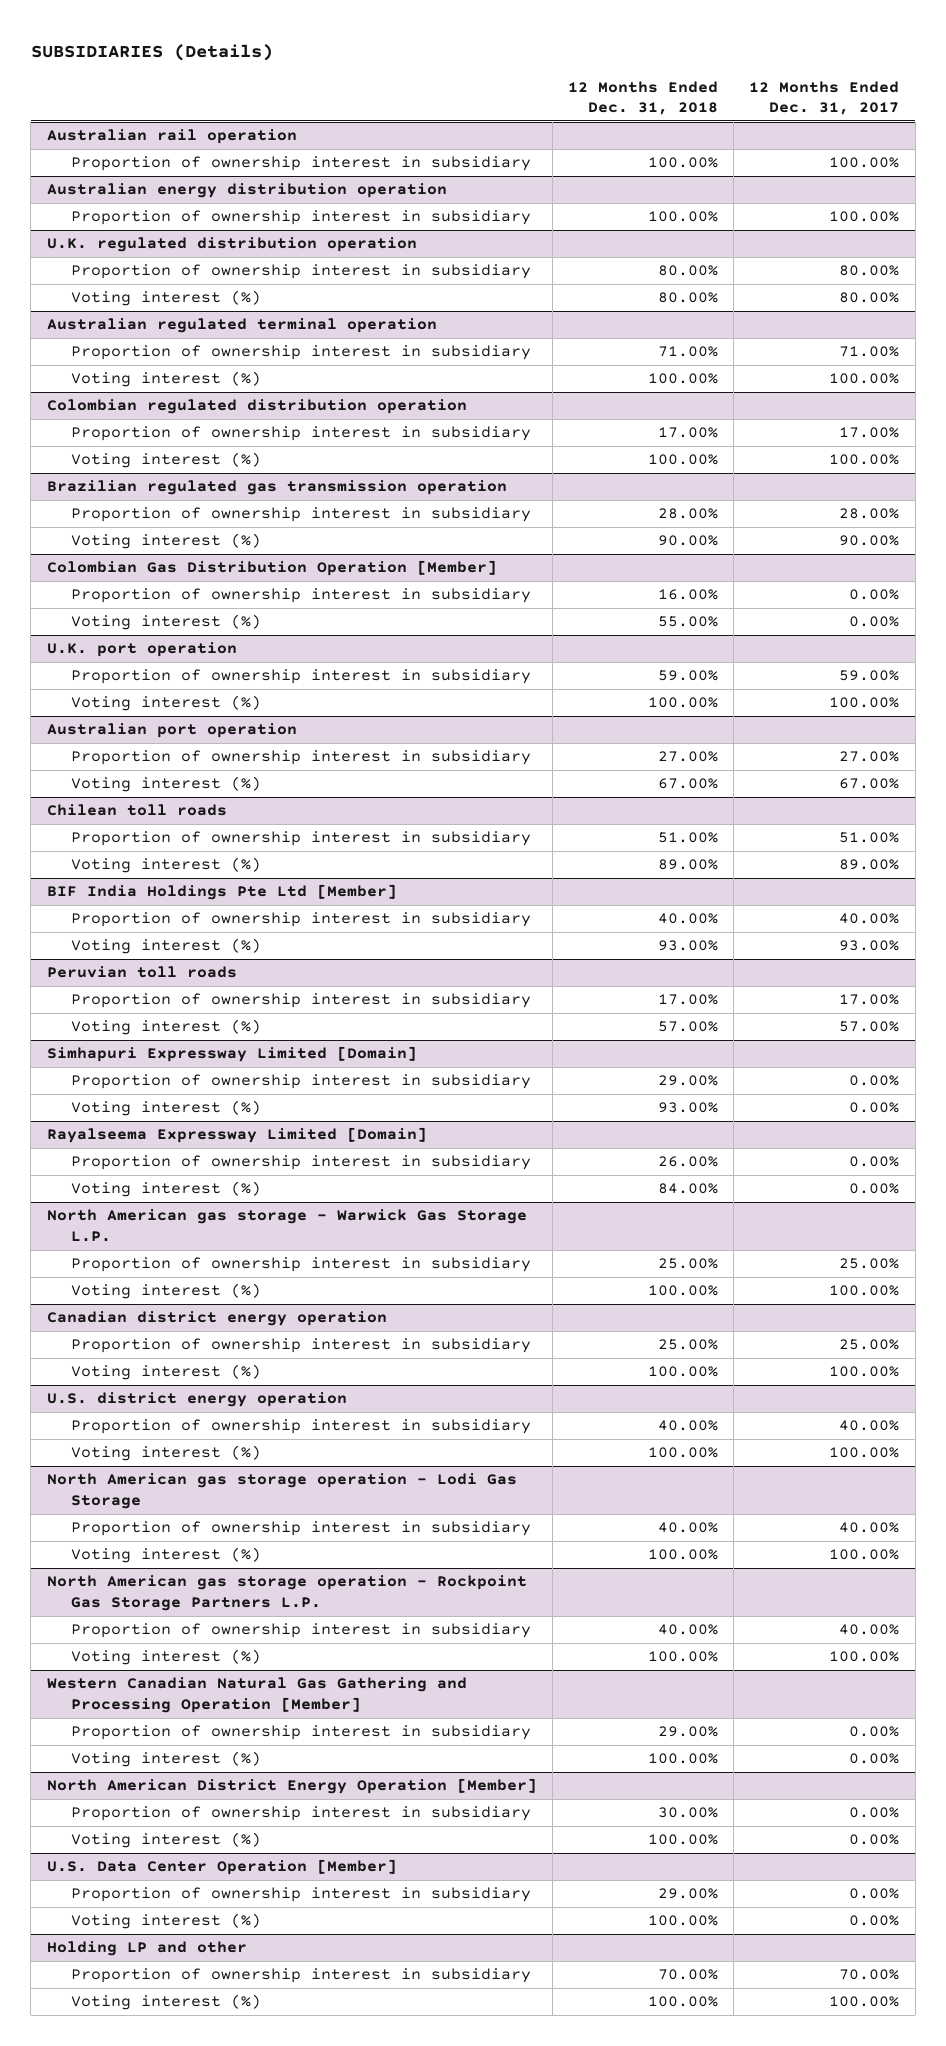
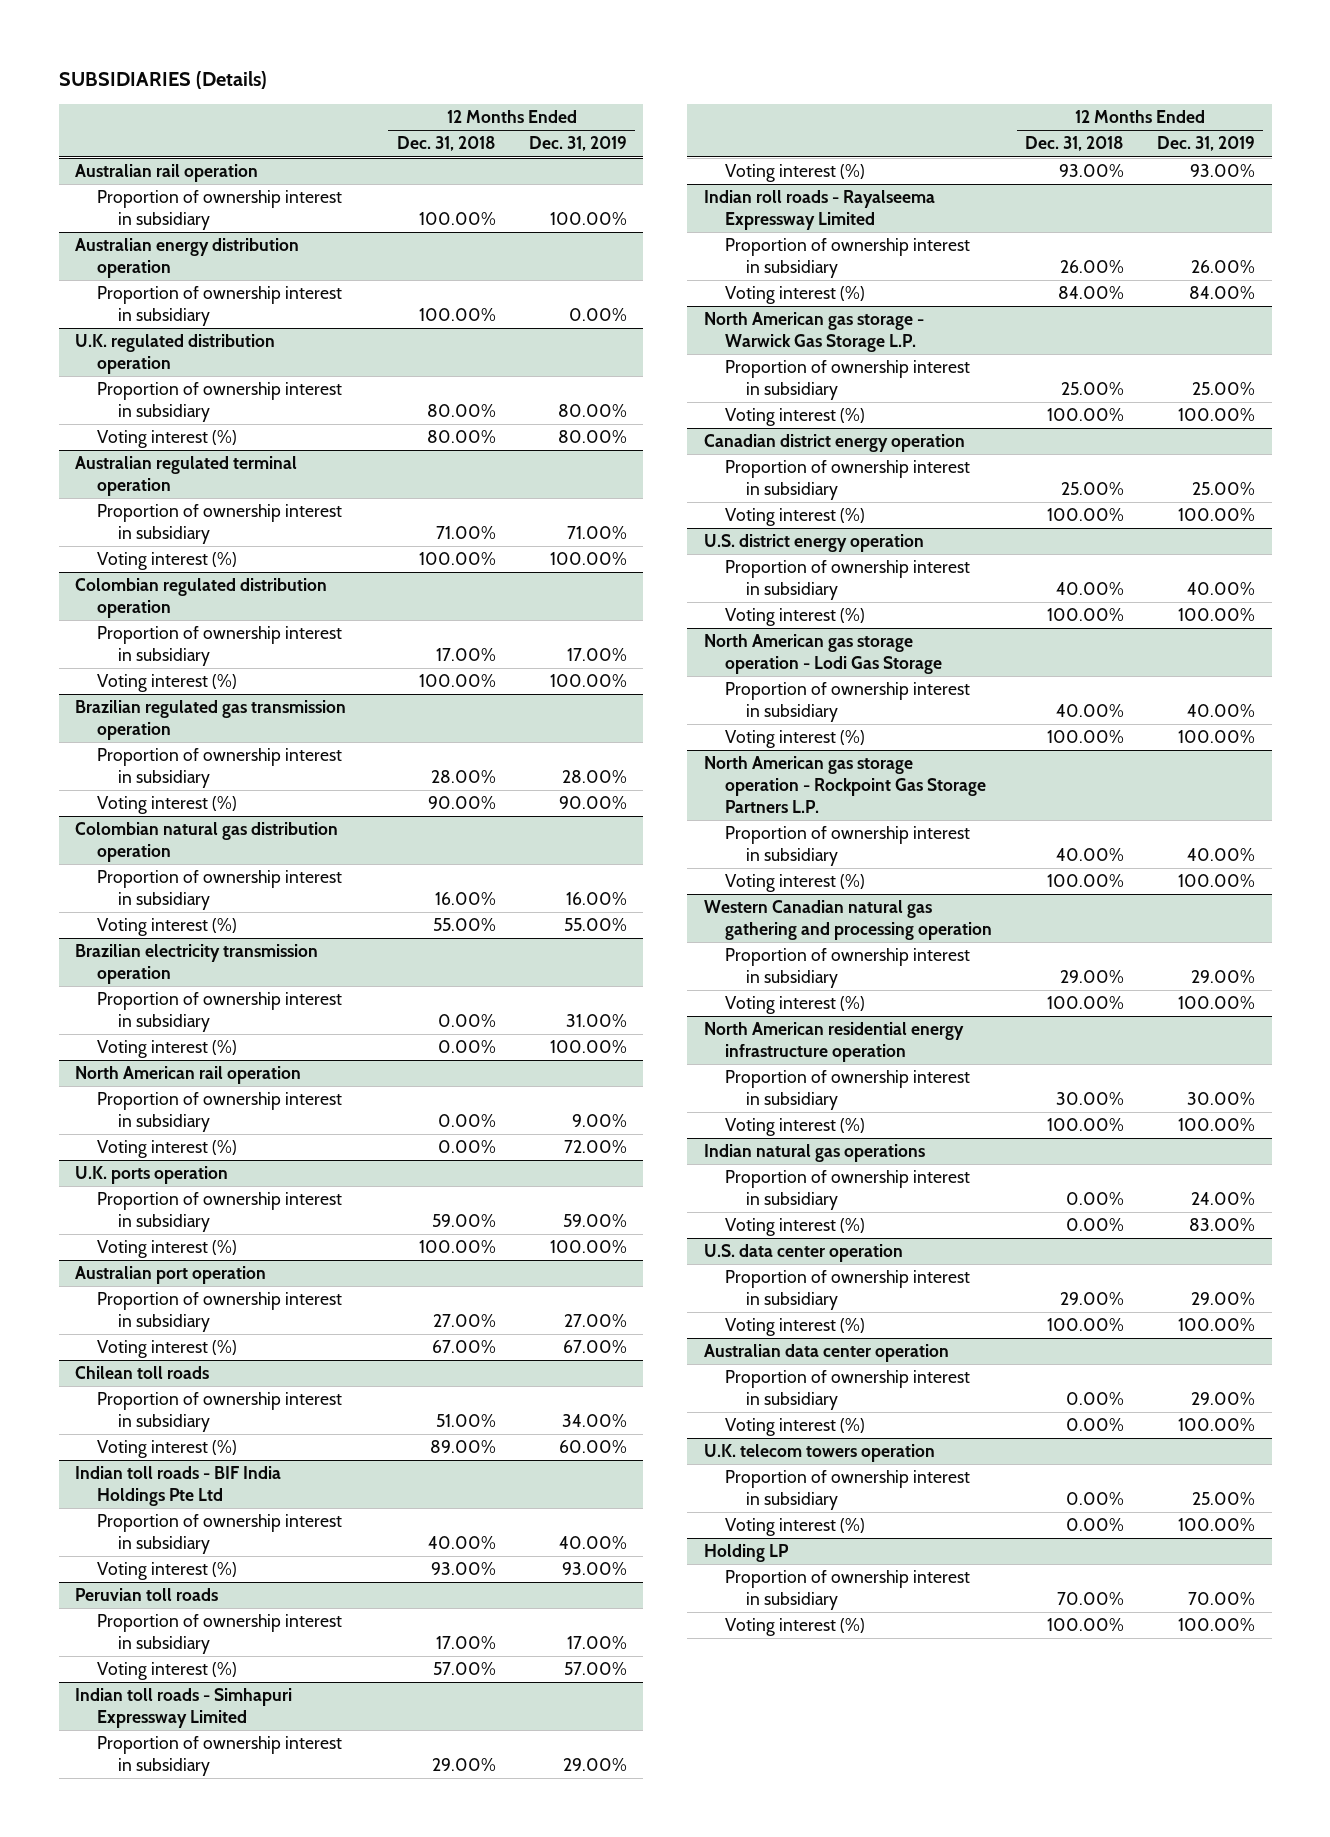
- | 12 Months Ended Dec. 31, 2018 | 12 Months Ended Dec. 31, 2017
+ | 12 Months Ended Dec. 31, 2018 | 12 Months Ended Dec. 31, 2019
- Colombian Gas Distribution Operation [Member]
+ Colombian natural gas distribution operation
- U.K. port operation
+ Brazilian electricity transmission operation
+ Proportion of ownership interest in subsidiary | 0.00% | 31.00%
+ Voting interest (%) | 0.00% | 100.00%
+ North American rail operation
+ Proportion of ownership interest in subsidiary | 0.00% | 9.00%
+ Voting interest (%) | 0.00% | 72.00%
+ U.K. ports operation
- BIF India Holdings Pte Ltd [Member]
+ Indian toll roads - BIF India Holdings Pte Ltd
- Simhapuri Expressway Limited [Domain]
+ Indian toll roads - Simhapuri Expressway Limited
- Rayalseema Expressway Limited [Domain]
+ Indian roll roads - Rayalseema Expressway Limited
- Western Canadian Natural Gas Gathering and Processing Operation [Member]
+ Western Canadian natural gas gathering and processing operation
- North American District Energy Operation [Member]
+ North American residential energy infrastructure operation
- U.S. Data Center Operation [Member]
+ Indian natural gas operations
+ Proportion of ownership interest in subsidiary | 0.00% | 24.00%
+ Voting interest (%) | 0.00% | 83.00%
+ U.S. data center operation
- Holding LP and other
+ Australian data center operation
+ Proportion of ownership interest in subsidiary | 0.00% | 29.00%
+ Voting interest (%) | 0.00% | 100.00%
+ U.K. telecom towers operation
+ Proportion of ownership interest in subsidiary | 0.00% | 25.00%
+ Voting interest (%) | 0.00% | 100.00%
+ Holding LP

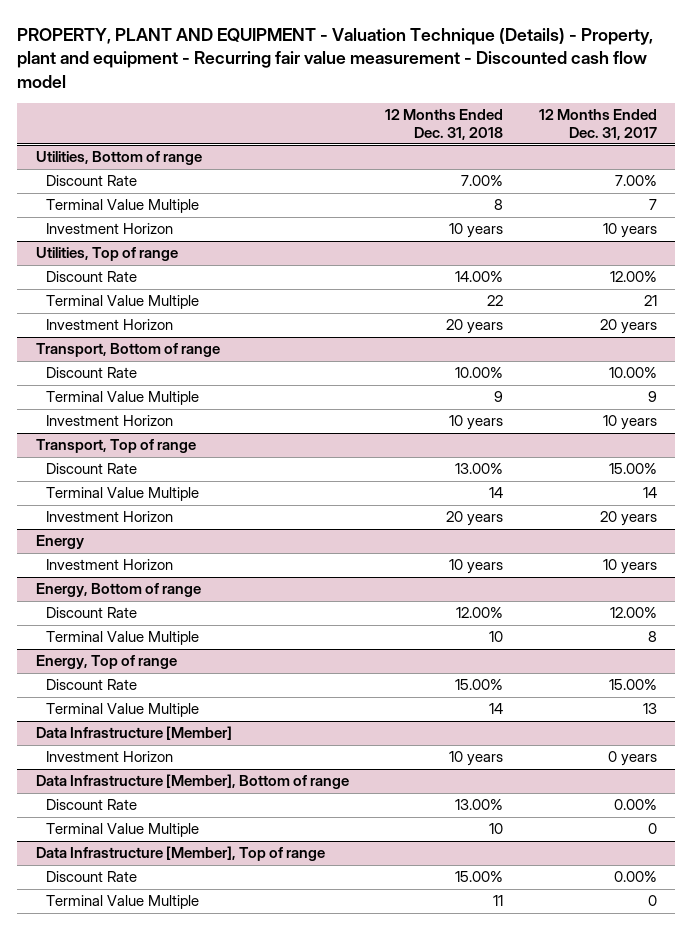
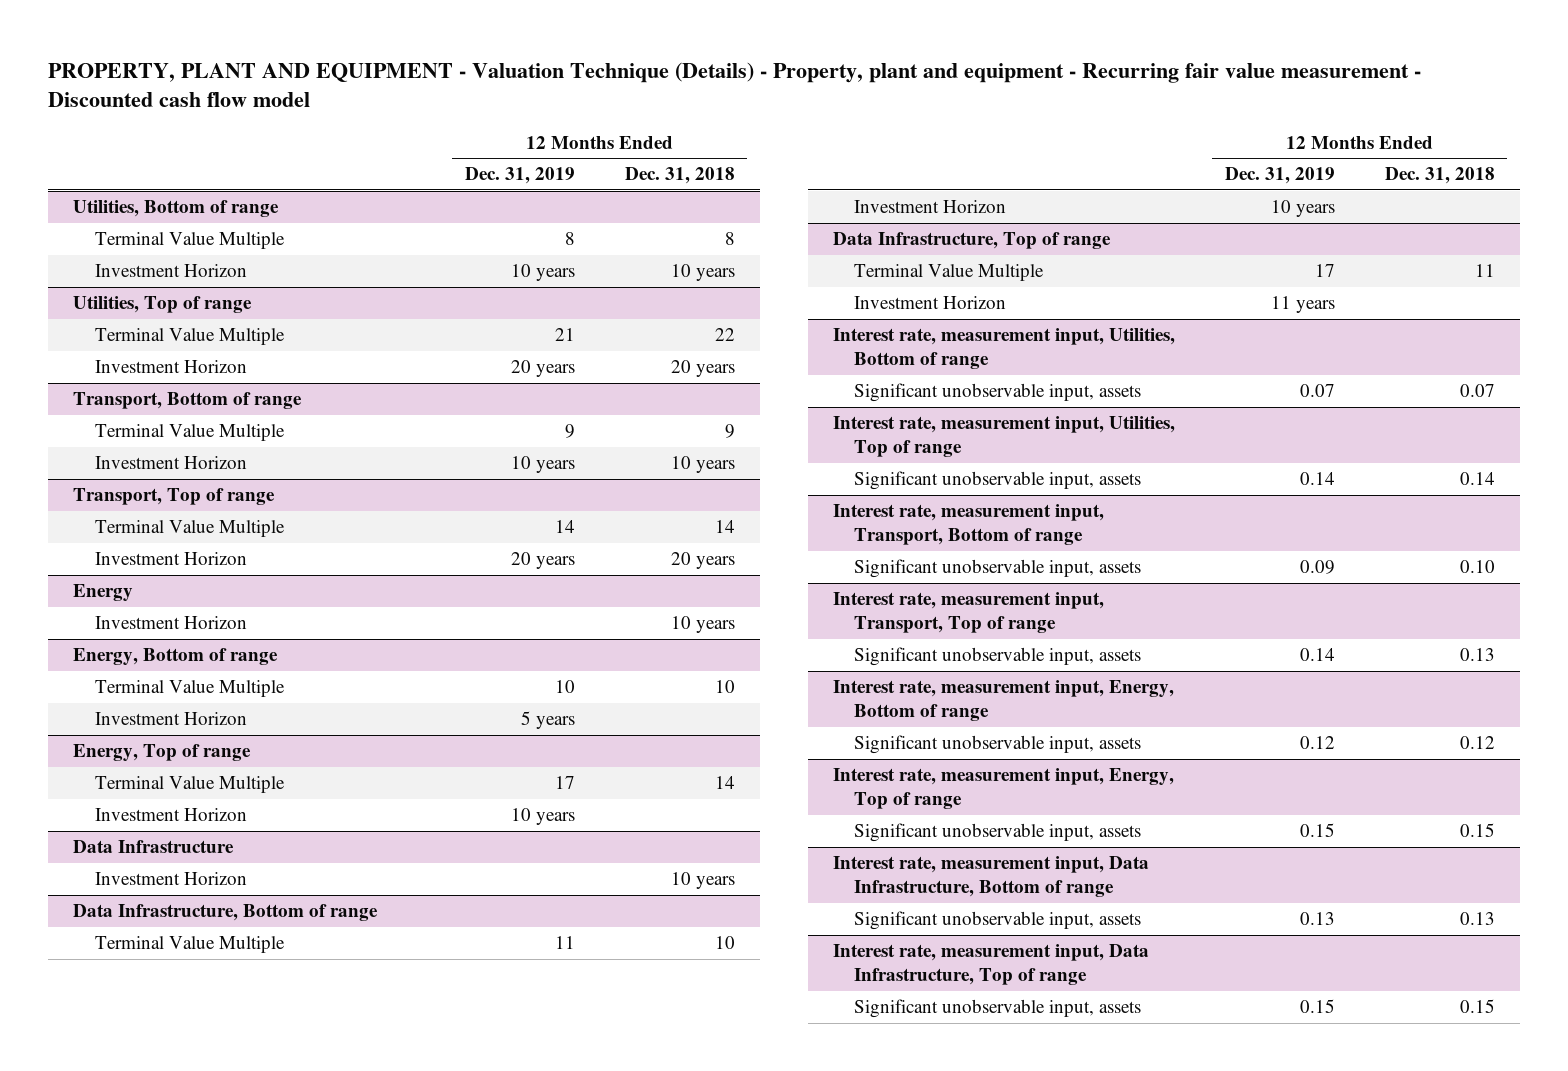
- | 12 Months Ended Dec. 31, 2018 | 12 Months Ended Dec. 31, 2017
+ | 12 Months Ended Dec. 31, 2019 | 12 Months Ended Dec. 31, 2018
@ Utilities, Bottom of range
- Discount Rate | 7.00% | 7.00%
@ Utilities, Top of range
- Discount Rate | 14.00% | 12.00%
@ Transport, Bottom of range
- Discount Rate | 10.00% | 10.00%
@ Transport, Top of range
- Discount Rate | 13.00% | 15.00%
@ Energy, Bottom of range
- Discount Rate | 12.00% | 12.00%
+ Investment Horizon | 5 years |
@ Energy, Top of range
- Discount Rate | 15.00% | 15.00%
- Data Infrastructure [Member]
@ Energy, Top of range
+ Investment Horizon | 10 years |
+ Data Infrastructure
- Data Infrastructure [Member], Bottom of range
- Discount Rate | 13.00% | 0.00%
+ Data Infrastructure, Bottom of range
- Data Infrastructure [Member], Top of range
- Discount Rate | 15.00% | 0.00%
+ Investment Horizon | 10 years |
+ Data Infrastructure, Top of range
+ Investment Horizon | 11 years |
+ Interest rate, measurement input, Utilities, Bottom of range
+ Significant unobservable input, assets | 0.07 | 0.07
+ Interest rate, measurement input, Utilities, Top of range
+ Significant unobservable input, assets | 0.14 | 0.14
+ Interest rate, measurement input, Transport, Bottom of range
+ Significant unobservable input, assets | 0.09 | 0.10
+ Interest rate, measurement input, Transport, Top of range
+ Significant unobservable input, assets | 0.14 | 0.13
+ Interest rate, measurement input, Energy, Bottom of range
+ Significant unobservable input, assets | 0.12 | 0.12
+ Interest rate, measurement input, Energy, Top of range
+ Significant unobservable input, assets | 0.15 | 0.15
+ Interest rate, measurement input, Data Infrastructure, Bottom of range
+ Significant unobservable input, assets | 0.13 | 0.13
+ Interest rate, measurement input, Data Infrastructure, Top of range
+ Significant unobservable input, assets | 0.15 | 0.15

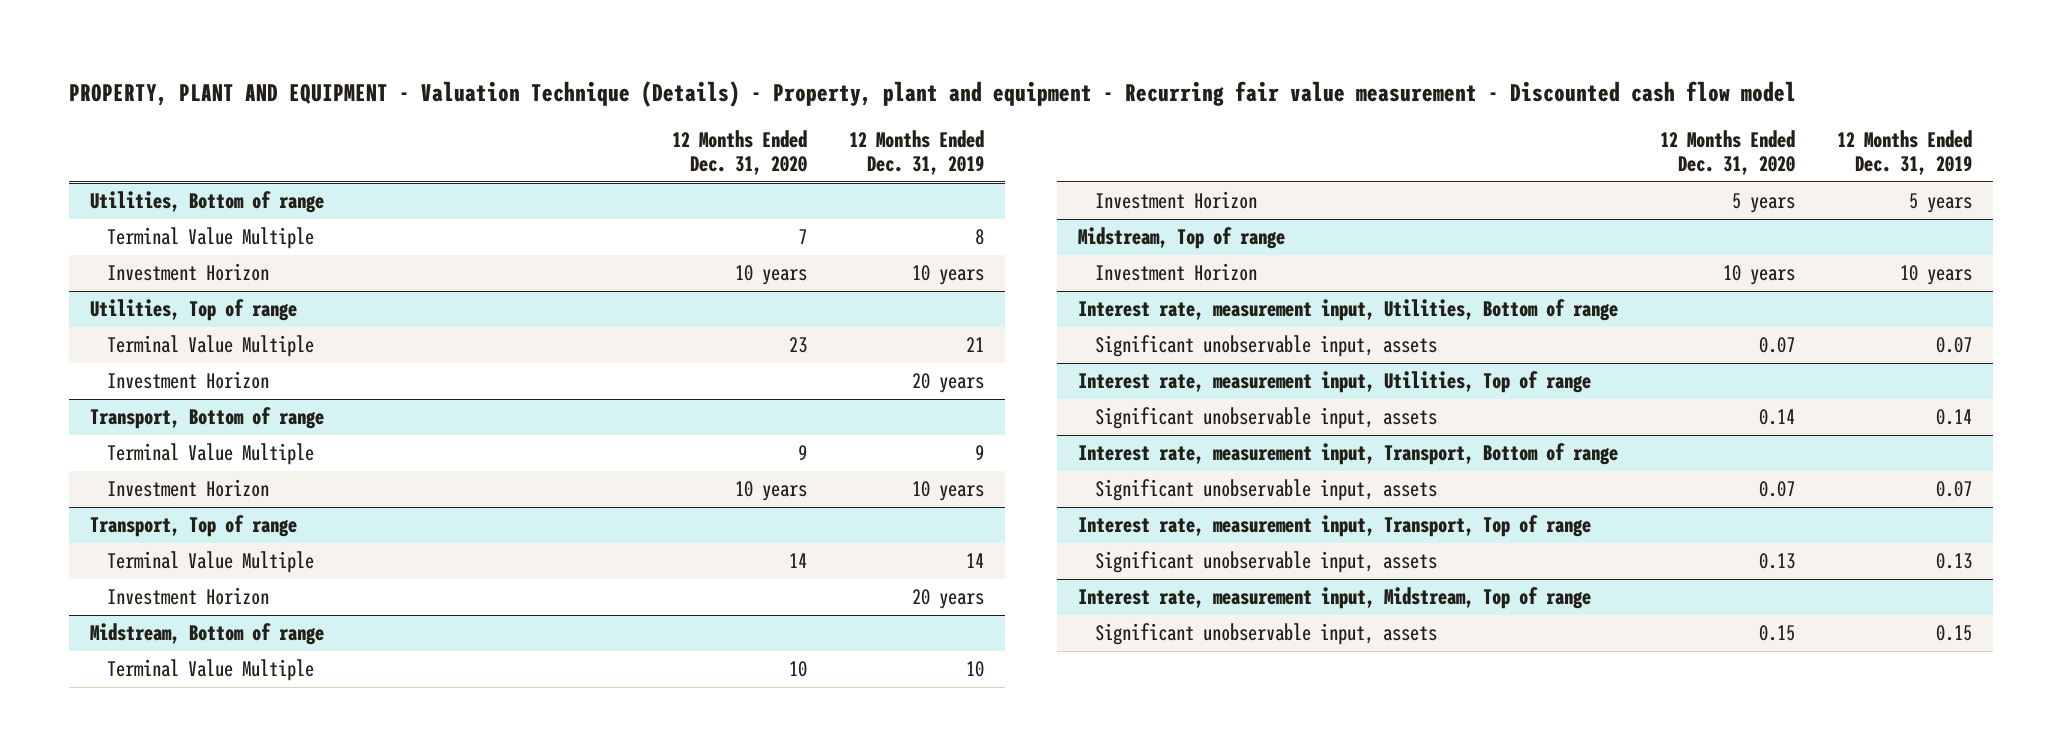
- | 12 Months Ended Dec. 31, 2019 | 12 Months Ended Dec. 31, 2018
+ | 12 Months Ended Dec. 31, 2020 | 12 Months Ended Dec. 31, 2019
- Energy
- Investment Horizon | | 10 years
- Energy, Bottom of range
+ Midstream, Bottom of range
- Energy, Top of range
- Terminal Value Multiple | 17 | 14
- Investment Horizon | 10 years |
- Data Infrastructure
- Investment Horizon | | 10 years
- Data Infrastructure, Bottom of range
- Terminal Value Multiple | 11 | 10
+ Midstream, Top of range
- Data Infrastructure, Top of range
- Terminal Value Multiple | 17 | 11
- Investment Horizon | 11 years |
@ Interest rate, measurement input, Transport, Bottom of range
- Significant unobservable input, assets | 0.09 | 0.10
+ Significant unobservable input, assets | 0.07 | 0.07
@ Interest rate, measurement input, Transport, Top of range
- Significant unobservable input, assets | 0.14 | 0.13
- Interest rate, measurement input, Energy, Bottom of range
- Significant unobservable input, assets | 0.12 | 0.12
- Interest rate, measurement input, Energy, Top of range
- Significant unobservable input, assets | 0.15 | 0.15
- Interest rate, measurement input, Data Infrastructure, Bottom of range
- Interest rate, measurement input, Data Infrastructure, Top of range
+ Interest rate, measurement input, Midstream, Top of range

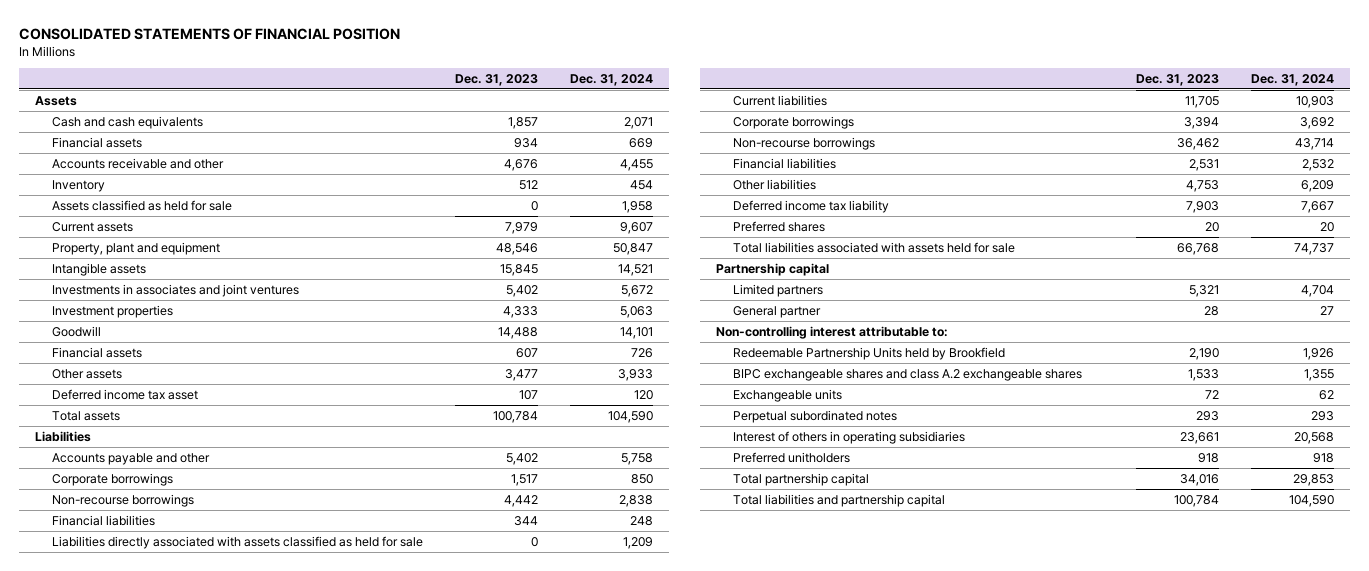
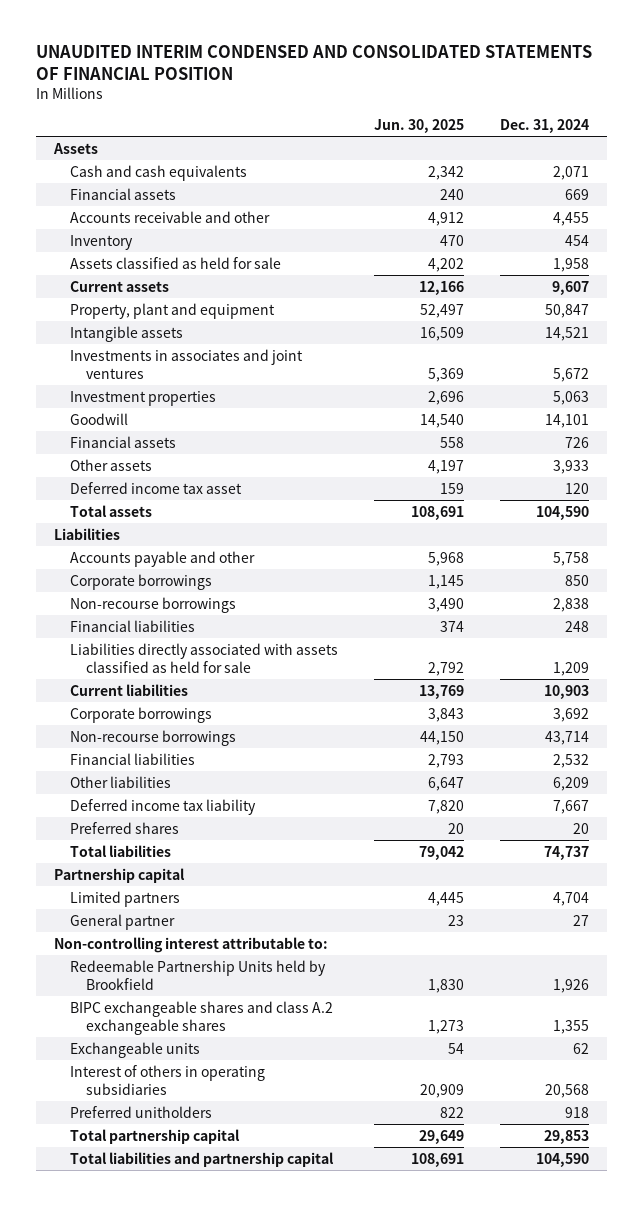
- CONSOLIDATED STATEMENTS OF FINANCIAL POSITION
+ UNAUDITED INTERIM CONDENSED AND CONSOLIDATED STATEMENTS OF FINANCIAL POSITION
- | Dec. 31, 2023 | Dec. 31, 2024
+ | Jun. 30, 2025 | Dec. 31, 2024
- Total liabilities associated with assets held for sale | 66,768 | 74,737
+ Total liabilities | 79,042 | 74,737
- Perpetual subordinated notes | 293 | 293

